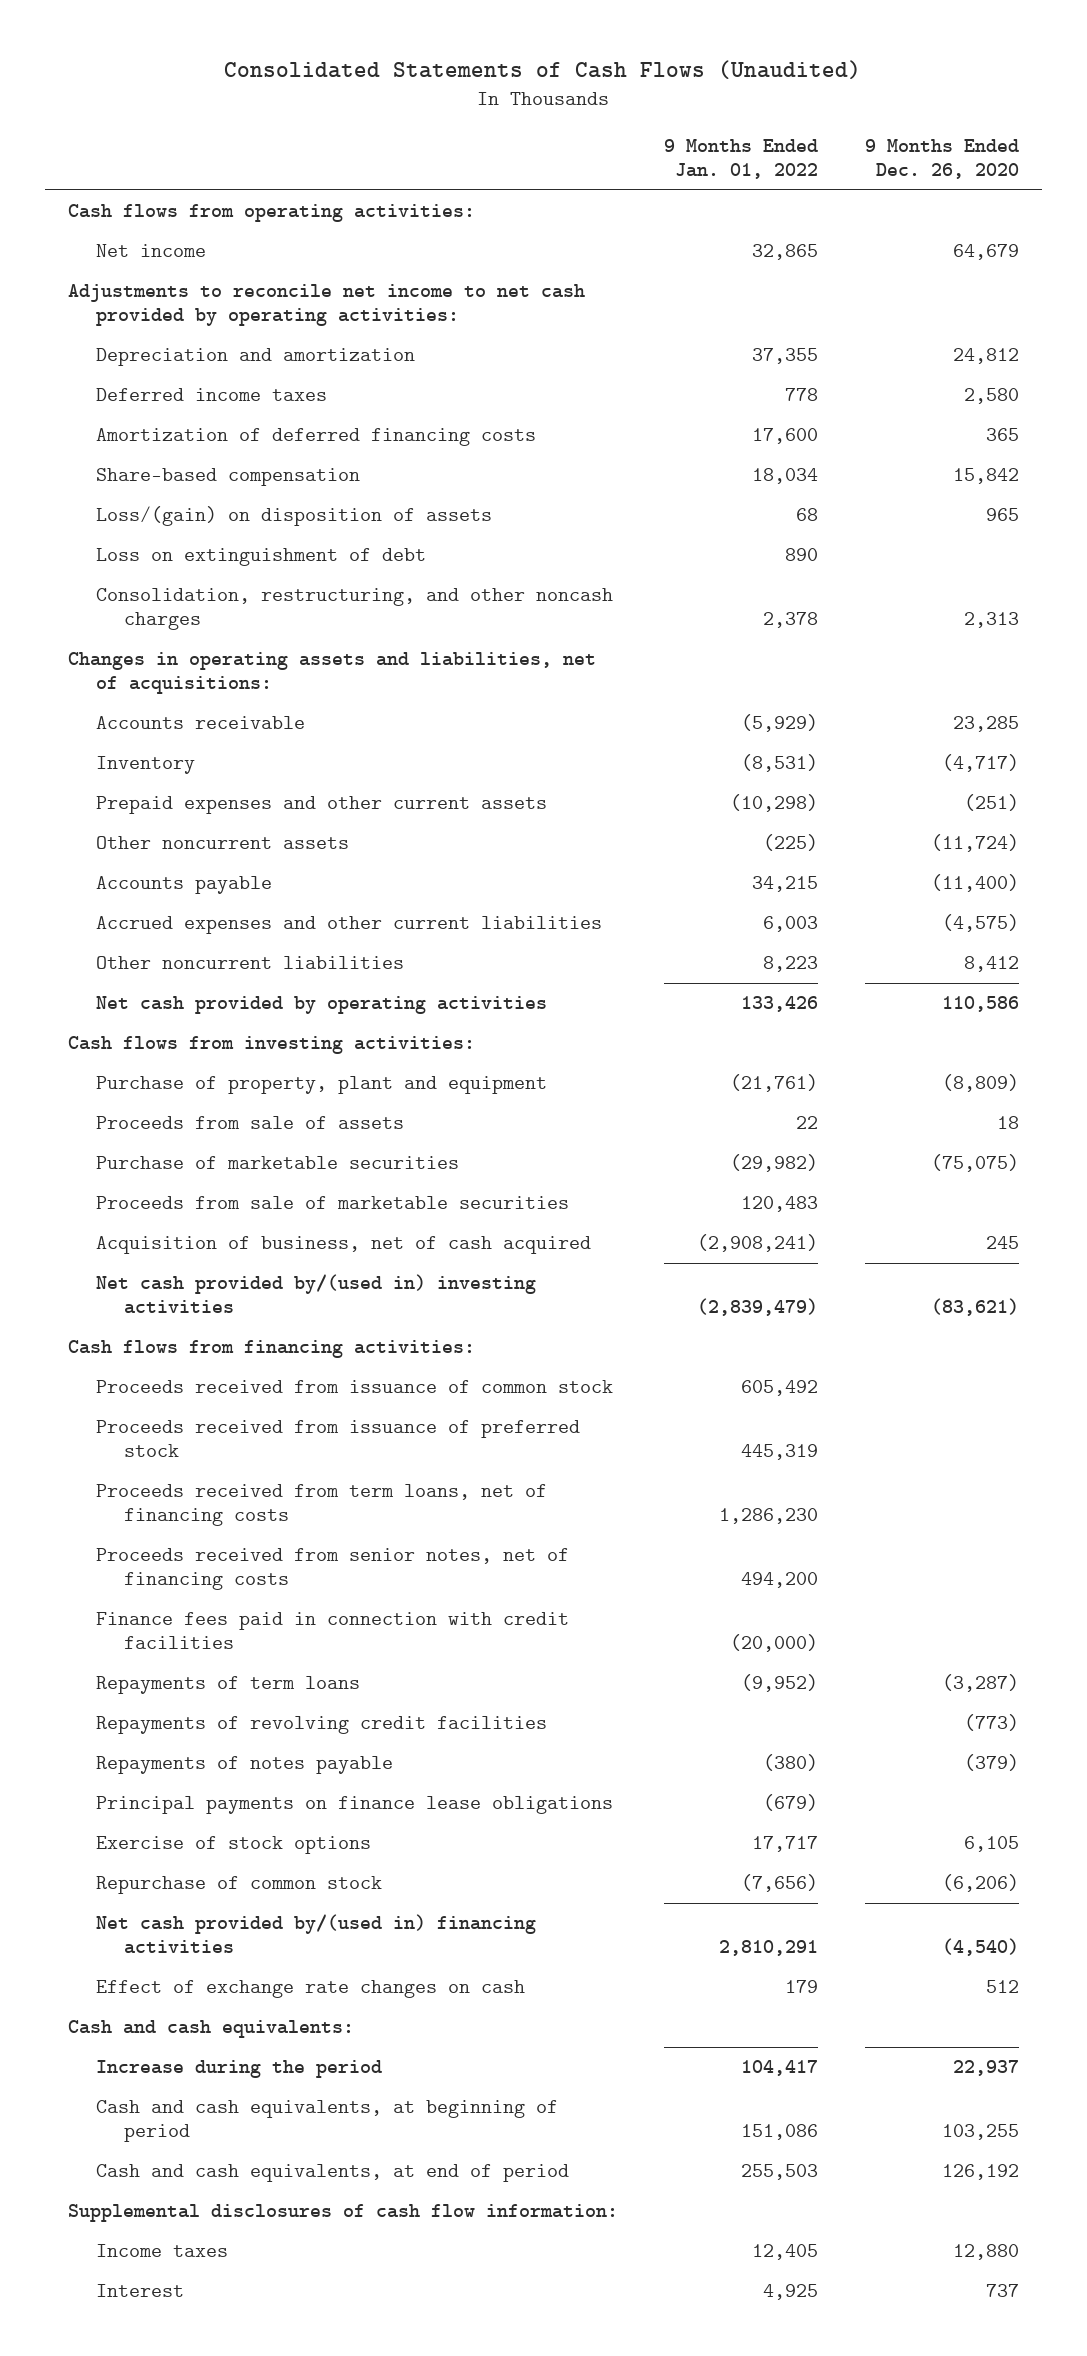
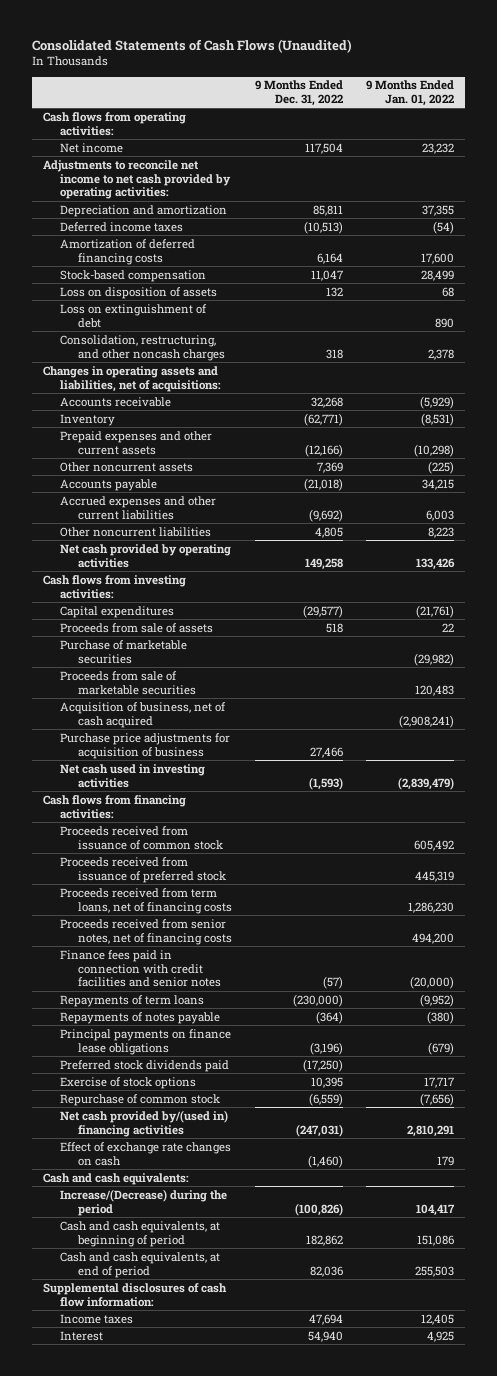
- | 9 Months Ended Jan. 01, 2022 | 9 Months Ended Dec. 26, 2020
+ | 9 Months Ended Dec. 31, 2022 | 9 Months Ended Jan. 01, 2022
- Net income | 32,865 | 64,679
+ Net income | 117,504 | 23,232
- Deferred income taxes | 778 | 2,580
+ Deferred income taxes | (10,513) | (54)
- Share-based compensation | 18,034 | 15,842
- Loss/(gain) on disposition of assets | 68 | 965
+ Stock-based compensation | 11,047 | 28,499
+ Loss on disposition of assets | 132 | 68
- Purchase of property, plant and equipment | (21,761) | (8,809)
+ Capital expenditures | (29,577) | (21,761)
- Net cash provided by/(used in) investing activities | (2,839,479) | (83,621)
+ Purchase price adjustments for acquisition of business | 27,466 |
+ Net cash used in investing activities | (1,593) | (2,839,479)
- Finance fees paid in connection with credit facilities | (20,000) |
+ Finance fees paid in connection with credit facilities and senior notes | (57) | (20,000)
- Repayments of revolving credit facilities | | (773)
+ Preferred stock dividends paid | (17,250) |
- Increase during the period | 104,417 | 22,937
+ Increase/(Decrease) during the period | (100,826) | 104,417

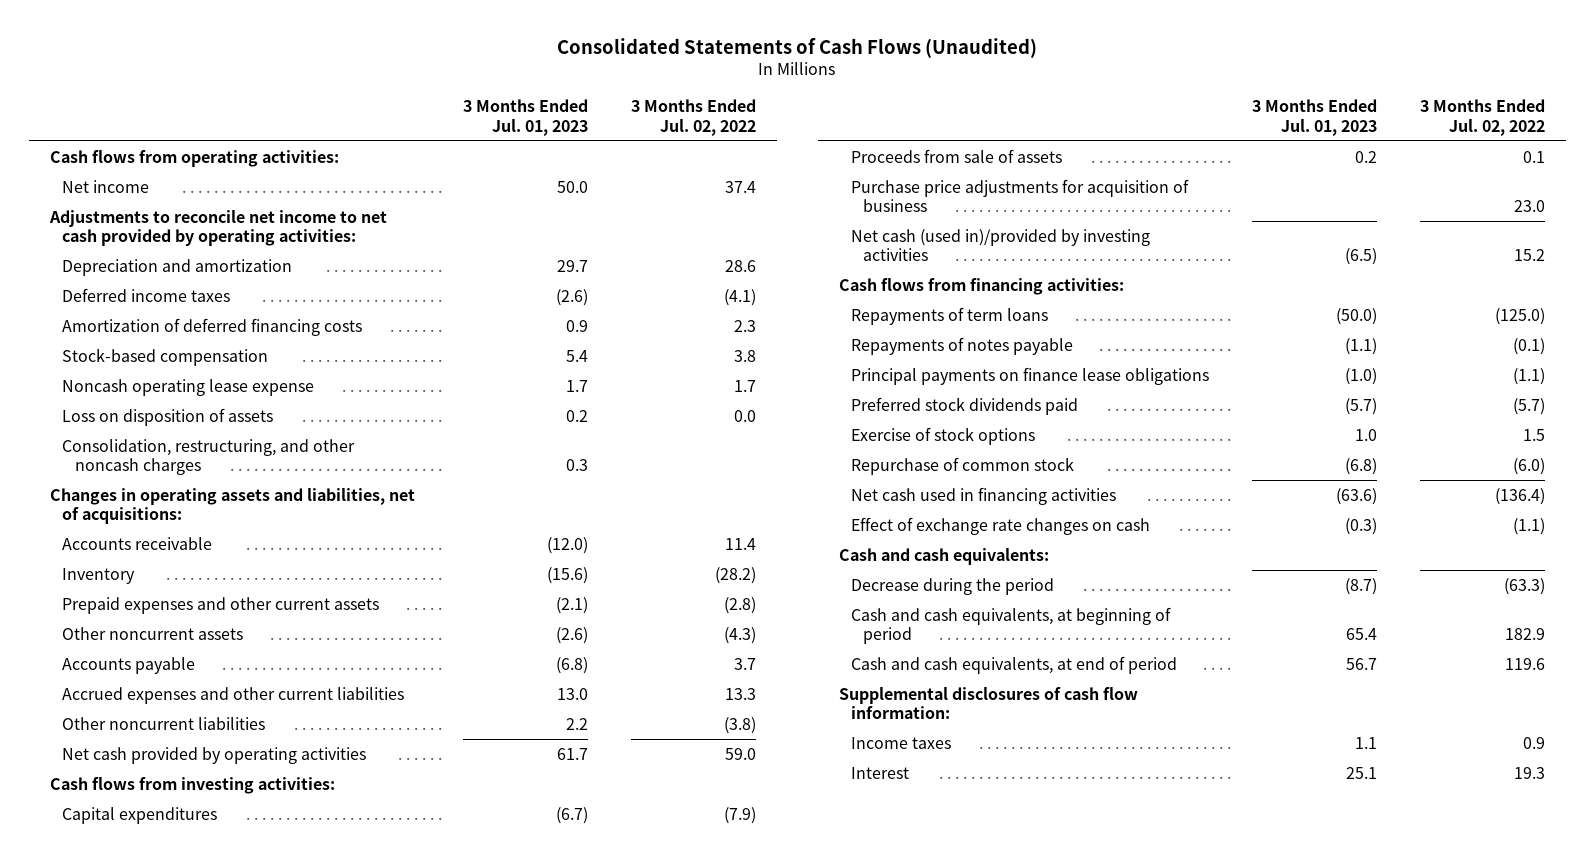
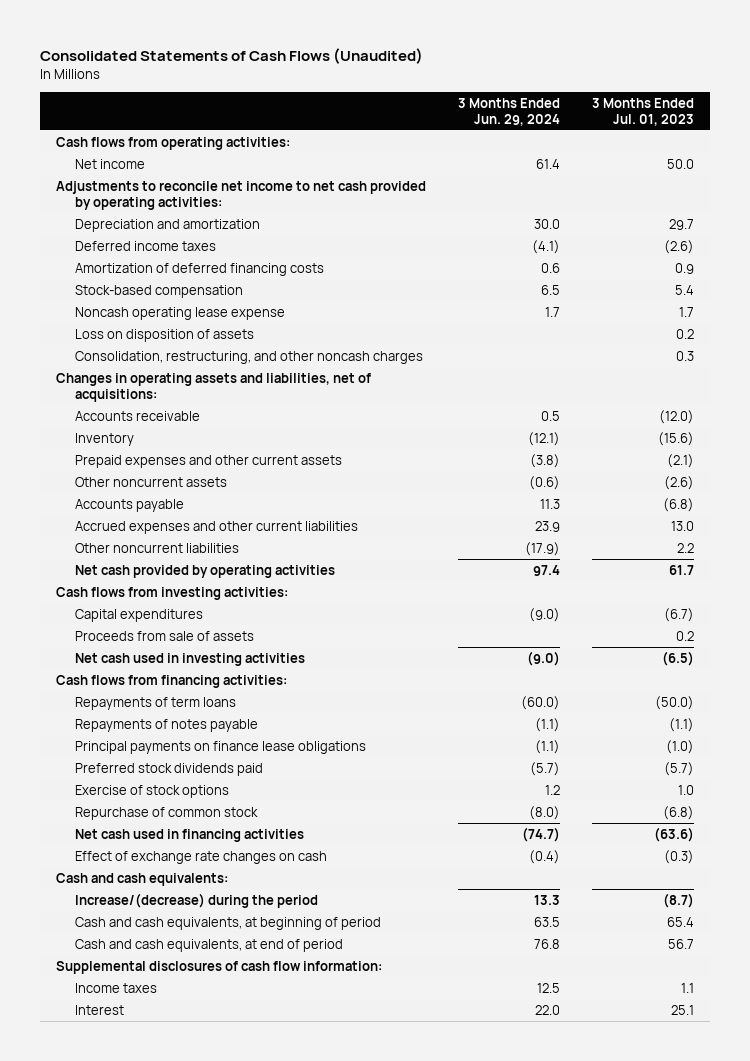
- | 3 Months Ended Jul. 01, 2023 | 3 Months Ended Jul. 02, 2022
+ | 3 Months Ended Jun. 29, 2024 | 3 Months Ended Jul. 01, 2023
- Purchase price adjustments for acquisition of business | | 23.0
- Net cash (used in)/provided by investing activities | (6.5) | 15.2
+ Net cash used in investing activities | (9.0) | (6.5)
- Decrease during the period | (8.7) | (63.3)
+ Increase/(decrease) during the period | 13.3 | (8.7)

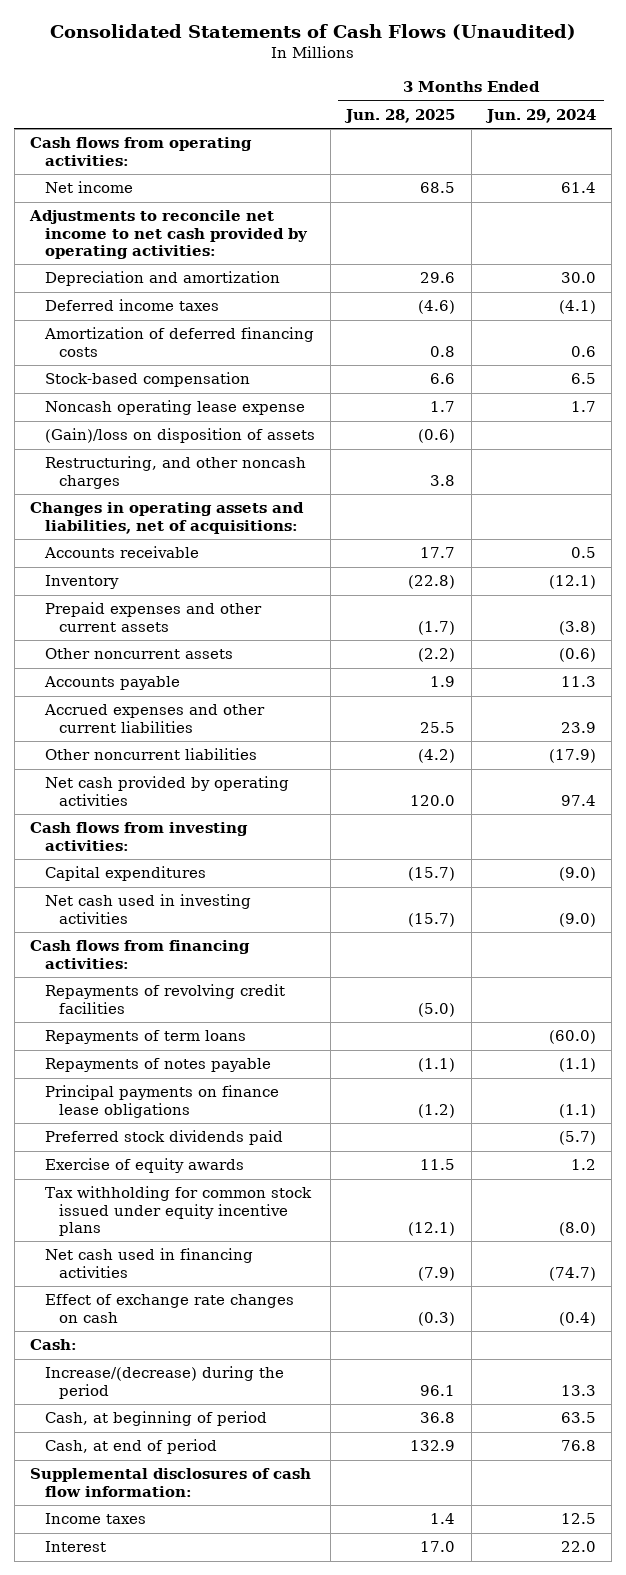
- | 3 Months Ended Jun. 29, 2024 | 3 Months Ended Jul. 01, 2023
+ | 3 Months Ended Jun. 28, 2025 | 3 Months Ended Jun. 29, 2024
- Loss on disposition of assets | | 0.2
- Consolidation, restructuring, and other noncash charges | | 0.3
+ (Gain)/loss on disposition of assets | (0.6) |
+ Restructuring, and other noncash charges | 3.8 |
- Proceeds from sale of assets | | 0.2
+ Repayments of revolving credit facilities | (5.0) |
- Exercise of stock options | 1.2 | 1.0
- Repurchase of common stock | (8.0) | (6.8)
+ Exercise of equity awards | 11.5 | 1.2
+ Tax withholding for common stock issued under equity incentive plans | (12.1) | (8.0)
- Cash and cash equivalents:
+ Cash:
- Cash and cash equivalents, at beginning of period | 63.5 | 65.4
- Cash and cash equivalents, at end of period | 76.8 | 56.7
+ Cash, at beginning of period | 36.8 | 63.5
+ Cash, at end of period | 132.9 | 76.8

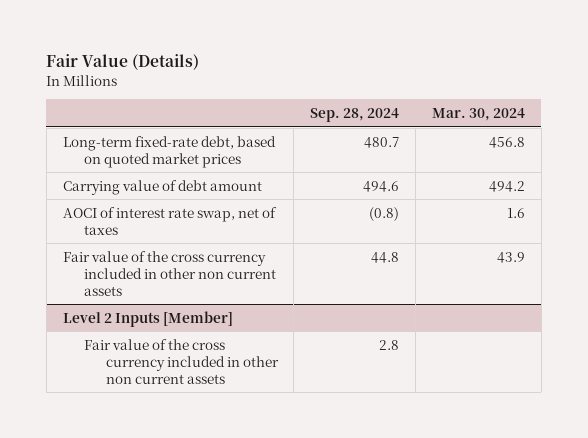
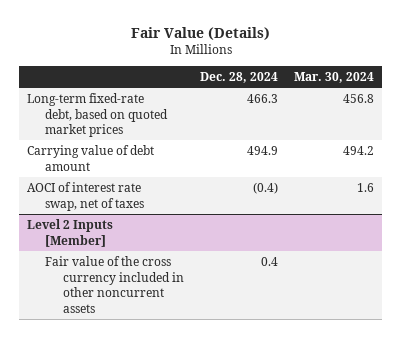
- | Sep. 28, 2024 | Mar. 30, 2024
+ | Dec. 28, 2024 | Mar. 30, 2024
- Fair value of the cross currency included in other non current assets | 44.8 | 43.9
@ Level 2 Inputs [Member]
- Fair value of the cross currency included in other non current assets | 2.8 |
+ Fair value of the cross currency included in other noncurrent assets | 0.4 |

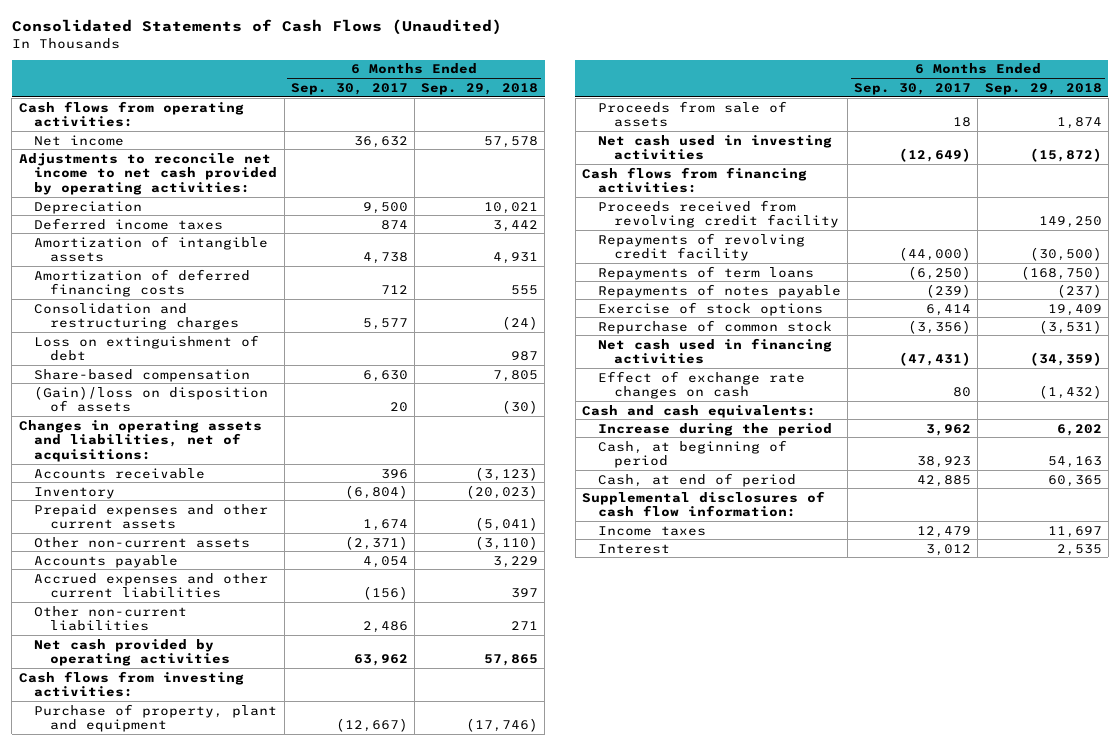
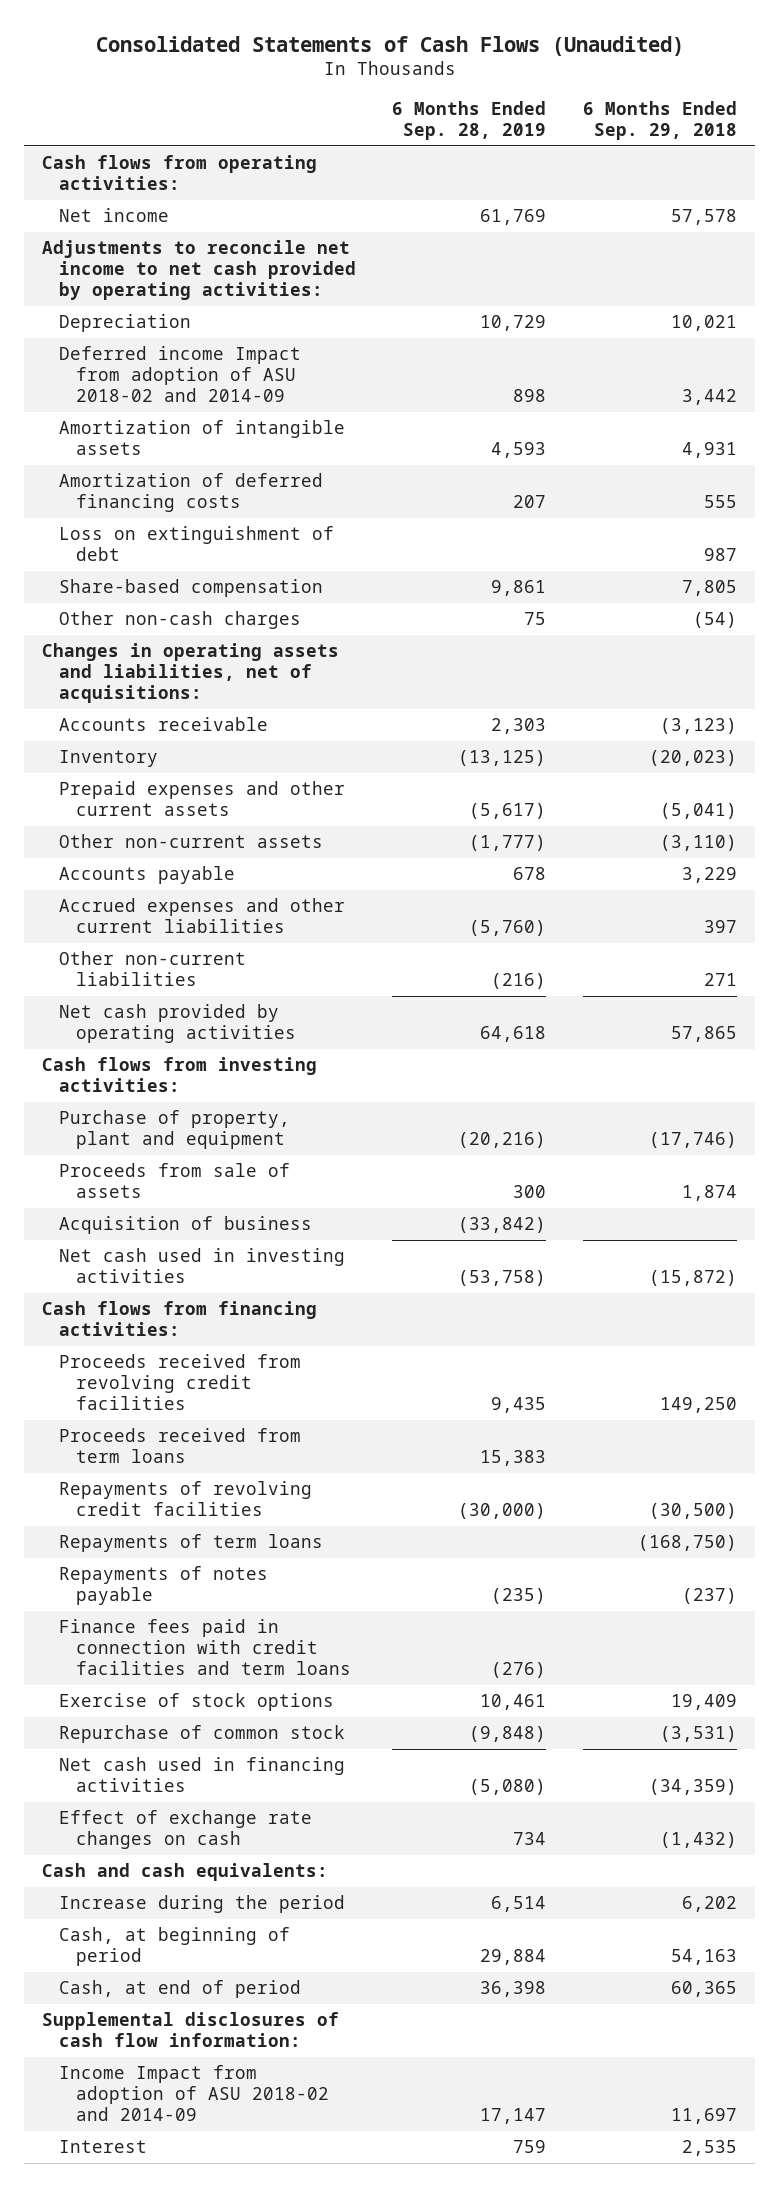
- | 6 Months Ended Sep. 30, 2017 | 6 Months Ended Sep. 29, 2018
+ | 6 Months Ended Sep. 28, 2019 | 6 Months Ended Sep. 29, 2018
- Deferred income taxes | 874 | 3,442
+ Deferred income Impact from adoption of ASU 2018-02 and 2014-09 | 898 | 3,442
- Consolidation and restructuring charges | 5,577 | (24)
- (Gain)/loss on disposition of assets | 20 | (30)
+ Other non-cash charges | 75 | (54)
+ Acquisition of business | (33,842) |
- Proceeds received from revolving credit facility | | 149,250
- Repayments of revolving credit facility | (44,000) | (30,500)
+ Proceeds received from revolving credit facilities | 9,435 | 149,250
+ Proceeds received from term loans | 15,383 |
+ Repayments of revolving credit facilities | (30,000) | (30,500)
+ Finance fees paid in connection with credit facilities and term loans | (276) |
- Income taxes | 12,479 | 11,697
+ Income Impact from adoption of ASU 2018-02 and 2014-09 | 17,147 | 11,697

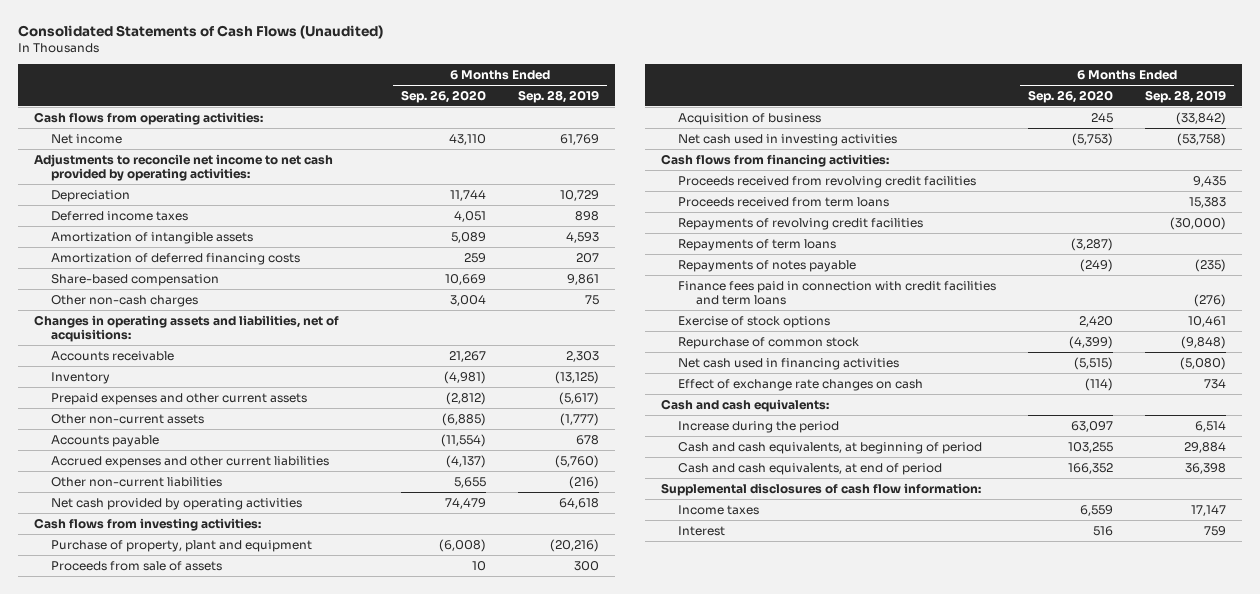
- | 6 Months Ended Sep. 28, 2019 | 6 Months Ended Sep. 29, 2018
+ | 6 Months Ended Sep. 26, 2020 | 6 Months Ended Sep. 28, 2019
- Deferred income Impact from adoption of ASU 2018-02 and 2014-09 | 898 | 3,442
+ Deferred income taxes | 4,051 | 898
- Loss on extinguishment of debt | | 987
- Cash, at beginning of period | 29,884 | 54,163
- Cash, at end of period | 36,398 | 60,365
+ Cash and cash equivalents, at beginning of period | 103,255 | 29,884
+ Cash and cash equivalents, at end of period | 166,352 | 36,398
- Income Impact from adoption of ASU 2018-02 and 2014-09 | 17,147 | 11,697
+ Income taxes | 6,559 | 17,147

